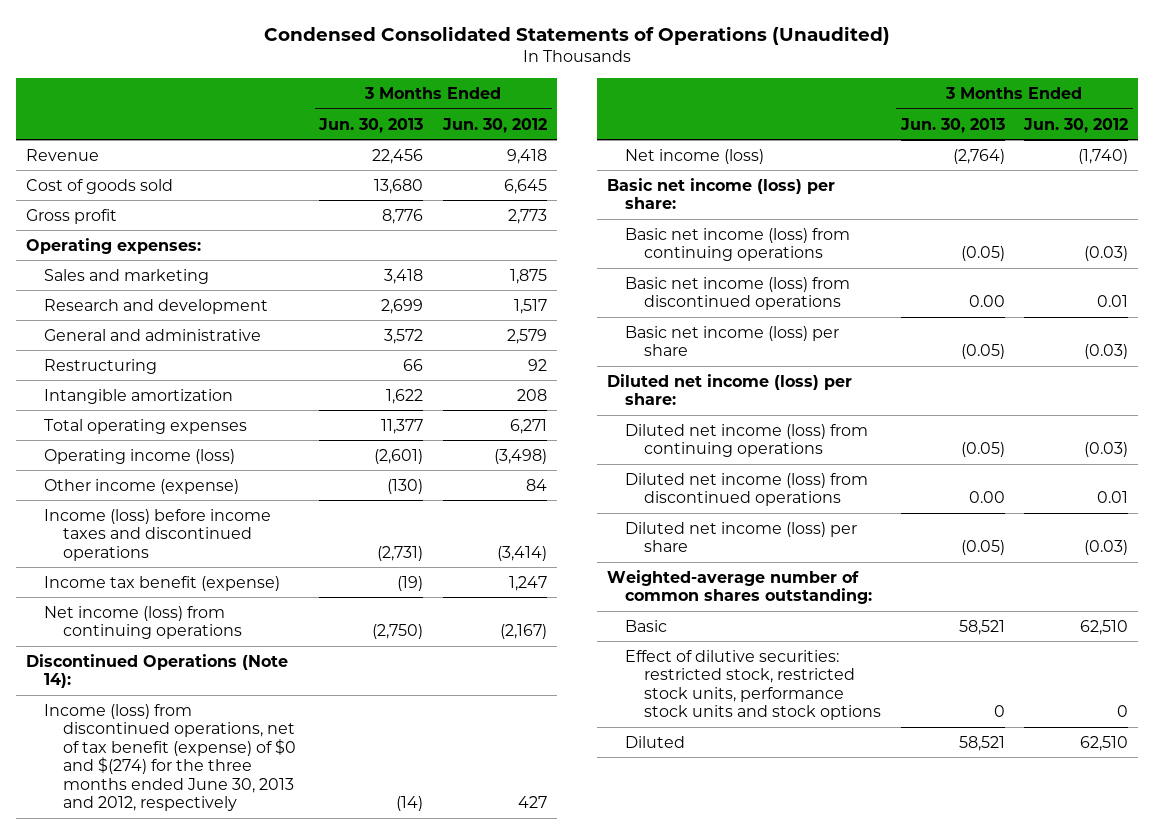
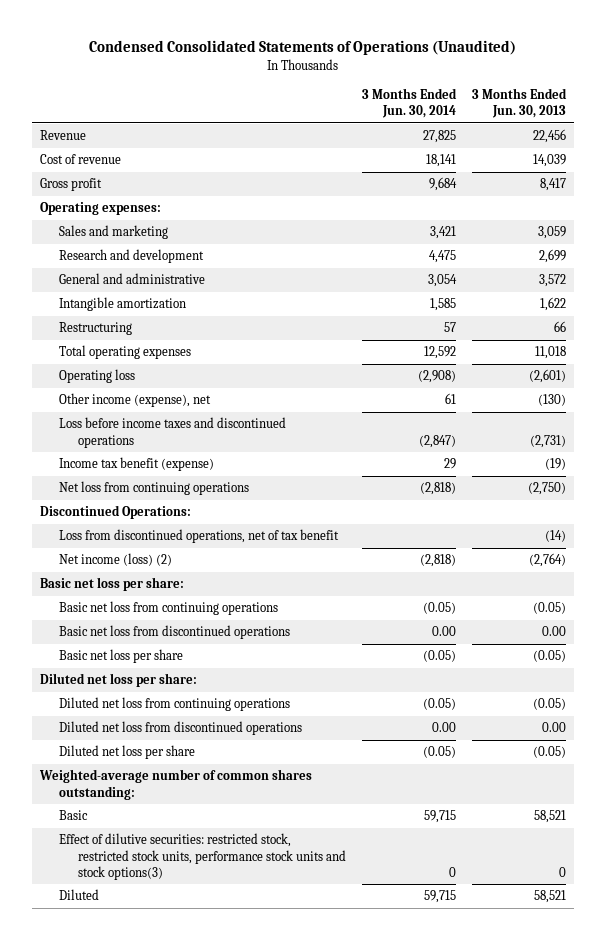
- | 3 Months Ended Jun. 30, 2013 | 3 Months Ended Jun. 30, 2012
+ | 3 Months Ended Jun. 30, 2014 | 3 Months Ended Jun. 30, 2013
- Cost of goods sold | 13,680 | 6,645
- Gross profit | 8,776 | 2,773
+ Cost of revenue | 18,141 | 14,039
+ Gross profit | 9,684 | 8,417
- Sales and marketing | 3,418 | 1,875
+ Sales and marketing | 3,421 | 3,059
- Total operating expenses | 11,377 | 6,271
- Operating income (loss) | (2,601) | (3,498)
- Other income (expense) | (130) | 84
- Income (loss) before income taxes and discontinued operations | (2,731) | (3,414)
moved down: Restructuring | 57 | 66
+ Total operating expenses | 12,592 | 11,018
+ Operating loss | (2,908) | (2,601)
+ Other income (expense), net | 61 | (130)
+ Loss before income taxes and discontinued operations | (2,847) | (2,731)
- Net income (loss) from continuing operations | (2,750) | (2,167)
- Discontinued Operations (Note 14):
- Income (loss) from discontinued operations, net of tax benefit (expense) of $0 and $(274) for the three months ended June 30, 2013 and 2012, respectively | (14) | 427
- Net income (loss) | (2,764) | (1,740)
- Basic net income (loss) per share:
- Basic net income (loss) from continuing operations | (0.05) | (0.03)
- Basic net income (loss) from discontinued operations | 0.00 | 0.01
- Basic net income (loss) per share | (0.05) | (0.03)
- Diluted net income (loss) per share:
- Diluted net income (loss) from continuing operations | (0.05) | (0.03)
- Diluted net income (loss) from discontinued operations | 0.00 | 0.01
- Diluted net income (loss) per share | (0.05) | (0.03)
+ Net loss from continuing operations | (2,818) | (2,750)
+ Discontinued Operations:
+ Loss from discontinued operations, net of tax benefit | | (14)
+ Net income (loss) (2) | (2,818) | (2,764)
+ Basic net loss per share:
+ Basic net loss from continuing operations | (0.05) | (0.05)
+ Basic net loss from discontinued operations | 0.00 | 0.00
+ Basic net loss per share | (0.05) | (0.05)
+ Diluted net loss per share:
+ Diluted net loss from continuing operations | (0.05) | (0.05)
+ Diluted net loss from discontinued operations | 0.00 | 0.00
+ Diluted net loss per share | (0.05) | (0.05)
- Effect of dilutive securities: restricted stock, restricted stock units, performance stock units and stock options | 0 | 0
+ Effect of dilutive securities: restricted stock, restricted stock units, performance stock units and stock options(3) | 0 | 0

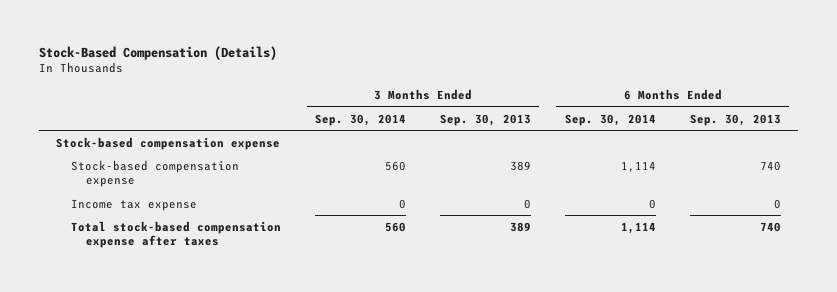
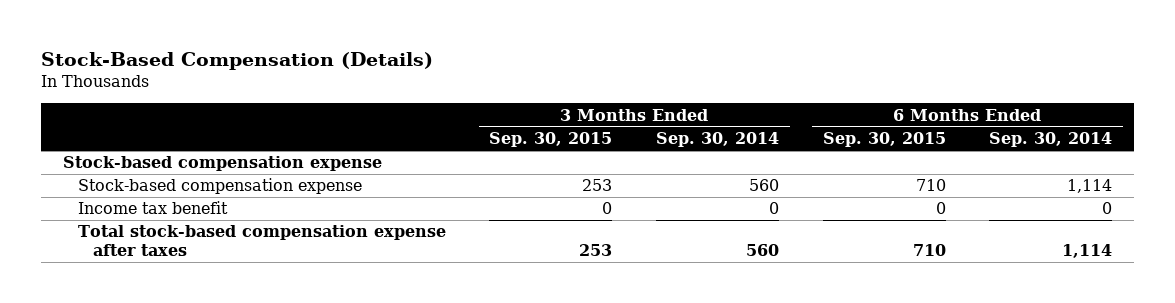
- | 3 Months Ended Sep. 30, 2014 | 3 Months Ended Sep. 30, 2013 | 6 Months Ended Sep. 30, 2014 | 6 Months Ended Sep. 30, 2013
+ | 3 Months Ended Sep. 30, 2015 | 3 Months Ended Sep. 30, 2014 | 6 Months Ended Sep. 30, 2015 | 6 Months Ended Sep. 30, 2014
- Income tax expense | 0 | 0 | 0 | 0
+ Income tax benefit | 0 | 0 | 0 | 0

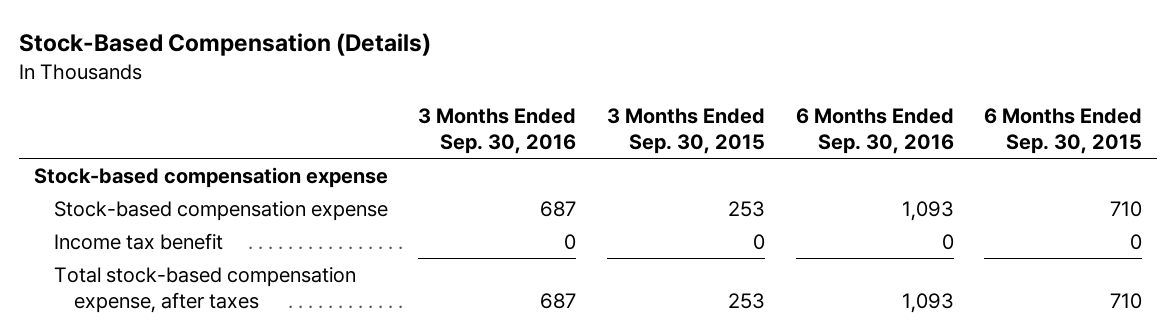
- | 3 Months Ended Sep. 30, 2015 | 3 Months Ended Sep. 30, 2014 | 6 Months Ended Sep. 30, 2015 | 6 Months Ended Sep. 30, 2014
+ | 3 Months Ended Sep. 30, 2016 | 3 Months Ended Sep. 30, 2015 | 6 Months Ended Sep. 30, 2016 | 6 Months Ended Sep. 30, 2015
- Total stock-based compensation expense after taxes | 253 | 560 | 710 | 1,114
+ Total stock-based compensation expense, after taxes | 687 | 253 | 1,093 | 710

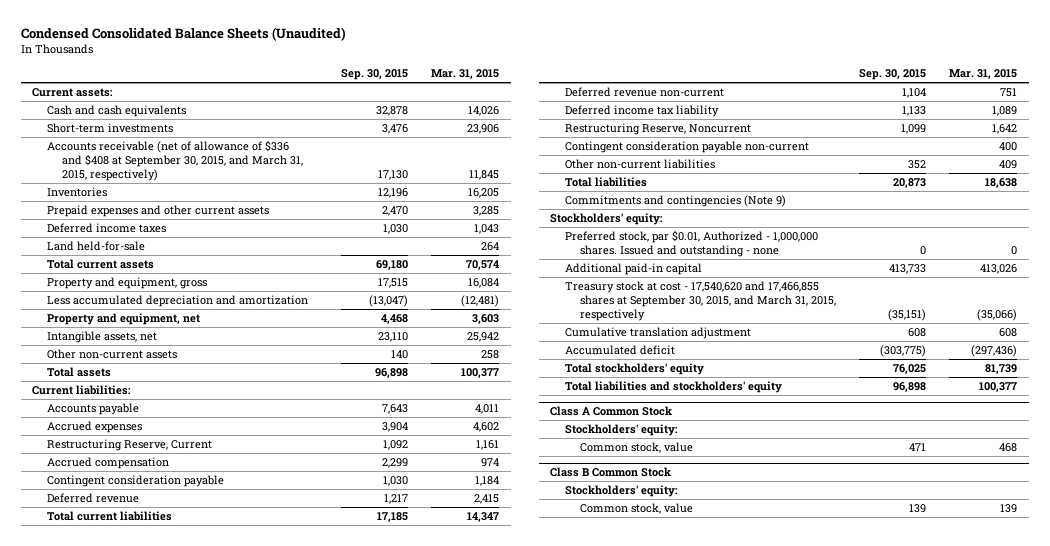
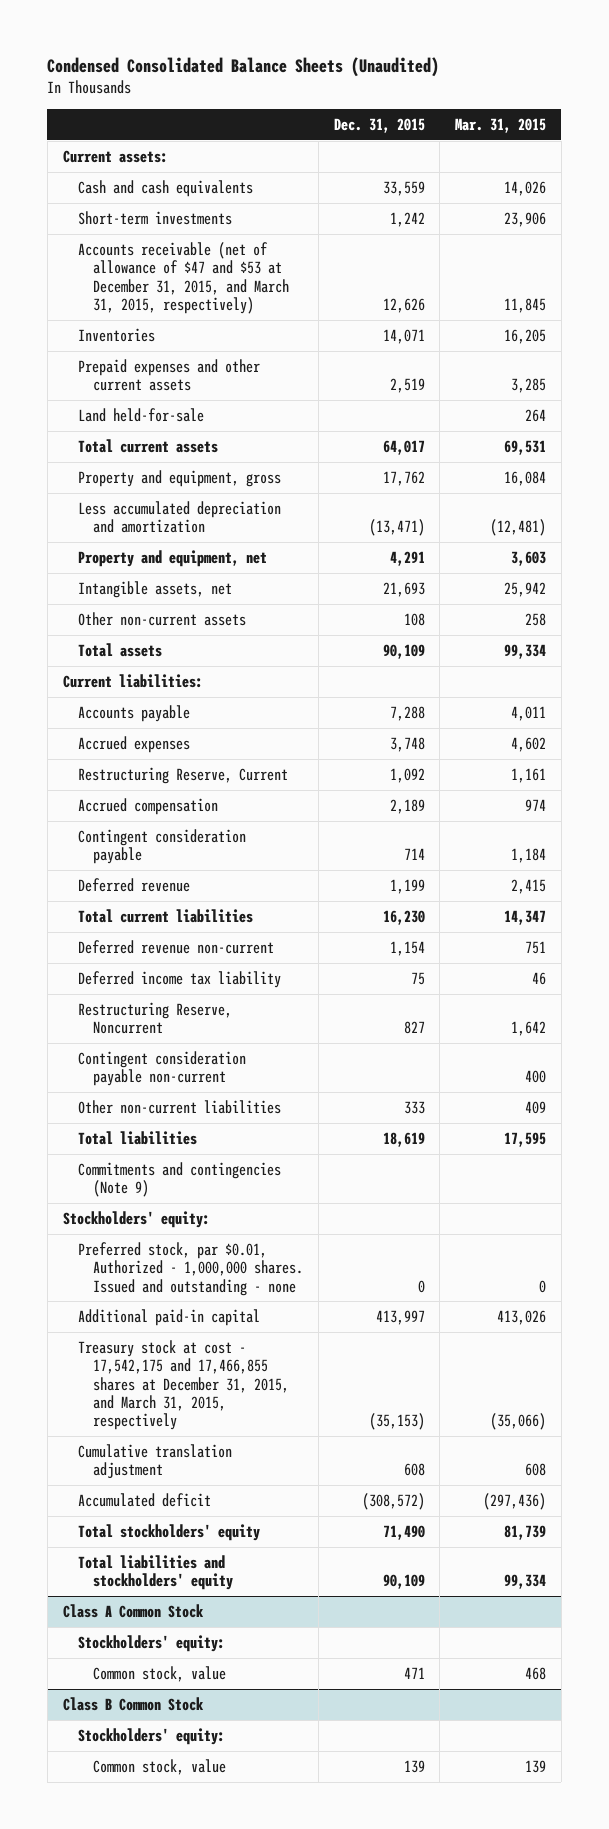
- | Sep. 30, 2015 | Mar. 31, 2015
+ | Dec. 31, 2015 | Mar. 31, 2015
- Accounts receivable (net of allowance of $336 and $408 at September 30, 2015, and March 31, 2015, respectively) | 17,130 | 11,845
+ Accounts receivable (net of allowance of $47 and $53 at December 31, 2015, and March 31, 2015, respectively) | 12,626 | 11,845
- Deferred income taxes | 1,030 | 1,043
- Total current assets | 69,180 | 70,574
+ Total current assets | 64,017 | 69,531
- Total assets | 96,898 | 100,377
+ Total assets | 90,109 | 99,334
- Deferred income tax liability | 1,133 | 1,089
+ Deferred income tax liability | 75 | 46
- Total liabilities | 20,873 | 18,638
+ Total liabilities | 18,619 | 17,595
- Treasury stock at cost - 17,540,620 and 17,466,855 shares at September 30, 2015, and March 31, 2015, respectively | (35,151) | (35,066)
+ Treasury stock at cost - 17,542,175 and 17,466,855 shares at December 31, 2015, and March 31, 2015, respectively | (35,153) | (35,066)
- Total liabilities and stockholders' equity | 96,898 | 100,377
+ Total liabilities and stockholders' equity | 90,109 | 99,334

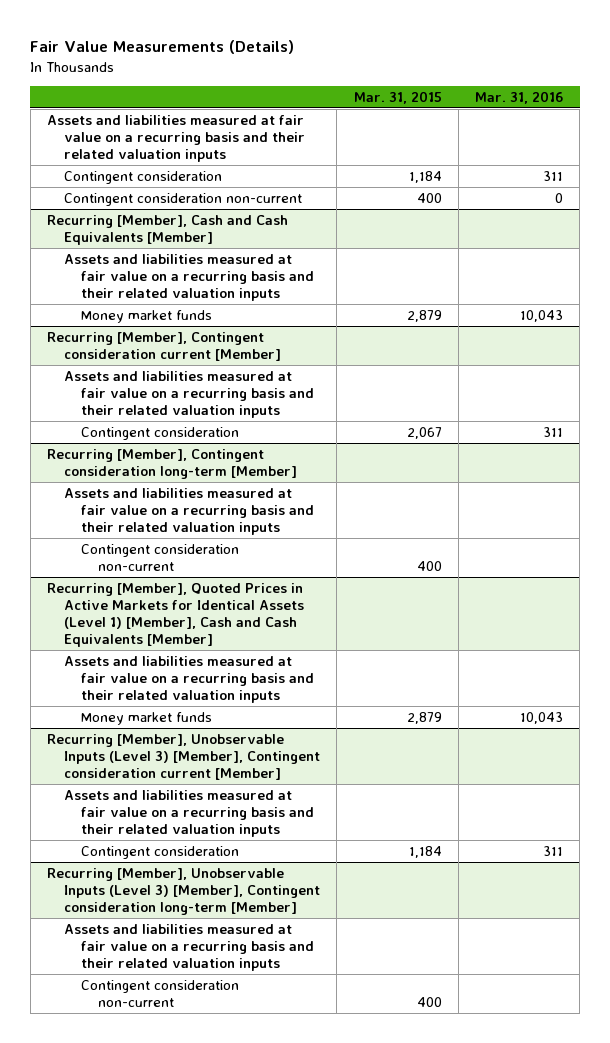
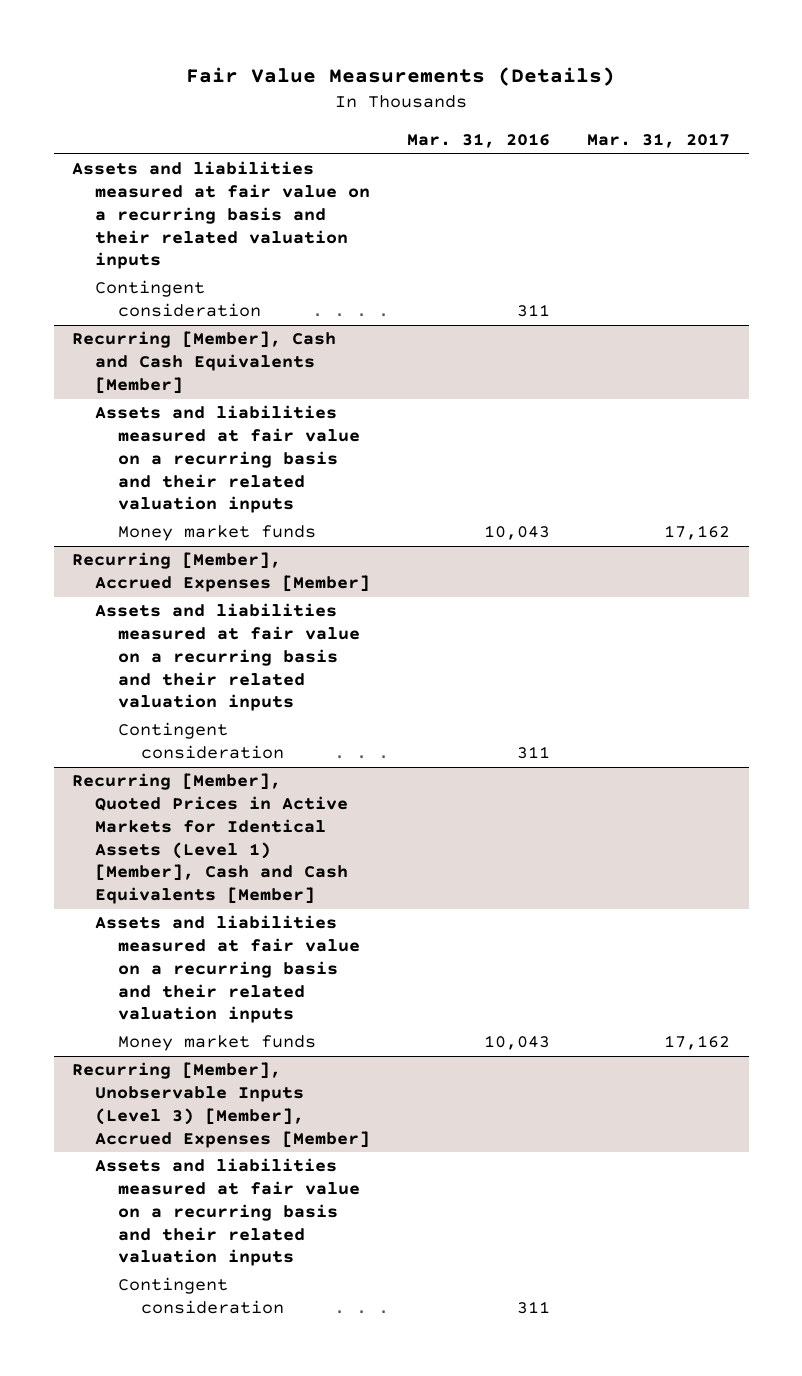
- | Mar. 31, 2015 | Mar. 31, 2016
+ | Mar. 31, 2016 | Mar. 31, 2017
- Contingent consideration non-current | 400 | 0
- Recurring [Member], Contingent consideration current [Member]
+ Recurring [Member], Accrued Expenses [Member]
- Recurring [Member], Contingent consideration long-term [Member]
- Assets and liabilities measured at fair value on a recurring basis and their related valuation inputs
- Contingent consideration non-current | 400 |
- Recurring [Member], Unobservable Inputs (Level 3) [Member], Contingent consideration current [Member]
+ Recurring [Member], Unobservable Inputs (Level 3) [Member], Accrued Expenses [Member]
- Recurring [Member], Unobservable Inputs (Level 3) [Member], Contingent consideration long-term [Member]
- Assets and liabilities measured at fair value on a recurring basis and their related valuation inputs
- Contingent consideration non-current | 400 |

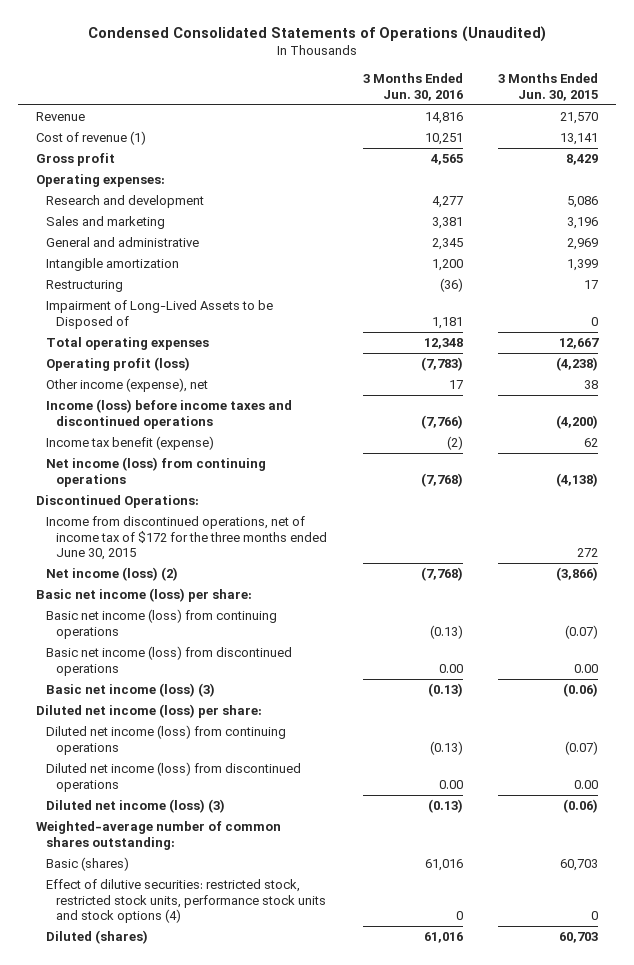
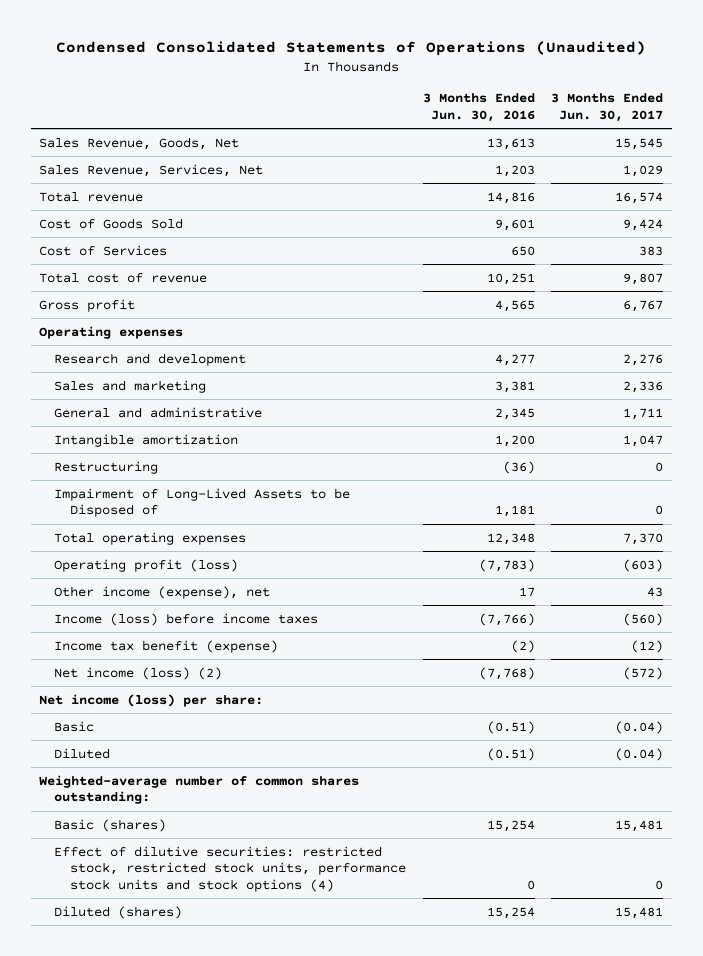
- | 3 Months Ended Jun. 30, 2016 | 3 Months Ended Jun. 30, 2015
+ | 3 Months Ended Jun. 30, 2016 | 3 Months Ended Jun. 30, 2017
- Revenue | 14,816 | 21,570
- Cost of revenue (1) | 10,251 | 13,141
+ Sales Revenue, Goods, Net | 13,613 | 15,545
+ Sales Revenue, Services, Net | 1,203 | 1,029
+ Total revenue | 14,816 | 16,574
+ Cost of Goods Sold | 9,601 | 9,424
+ Cost of Services | 650 | 383
+ Total cost of revenue | 10,251 | 9,807
- Operating expenses:
+ Operating expenses
- Income (loss) before income taxes and discontinued operations | (7,766) | (4,200)
+ Income (loss) before income taxes | (7,766) | (560)
- Net income (loss) from continuing operations | (7,768) | (4,138)
- Discontinued Operations:
- Income from discontinued operations, net of income tax of $172 for the three months ended June 30, 2015 | | 272
- Basic net income (loss) per share:
- Basic net income (loss) from continuing operations | (0.13) | (0.07)
- Basic net income (loss) from discontinued operations | 0.00 | 0.00
- Basic net income (loss) (3) | (0.13) | (0.06)
- Diluted net income (loss) per share:
- Diluted net income (loss) from continuing operations | (0.13) | (0.07)
- Diluted net income (loss) from discontinued operations | 0.00 | 0.00
- Diluted net income (loss) (3) | (0.13) | (0.06)
+ Net income (loss) per share:
+ Basic | (0.51) | (0.04)
+ Diluted | (0.51) | (0.04)
- Basic (shares) | 61,016 | 60,703
+ Basic (shares) | 15,254 | 15,481
- Diluted (shares) | 61,016 | 60,703
+ Diluted (shares) | 15,254 | 15,481

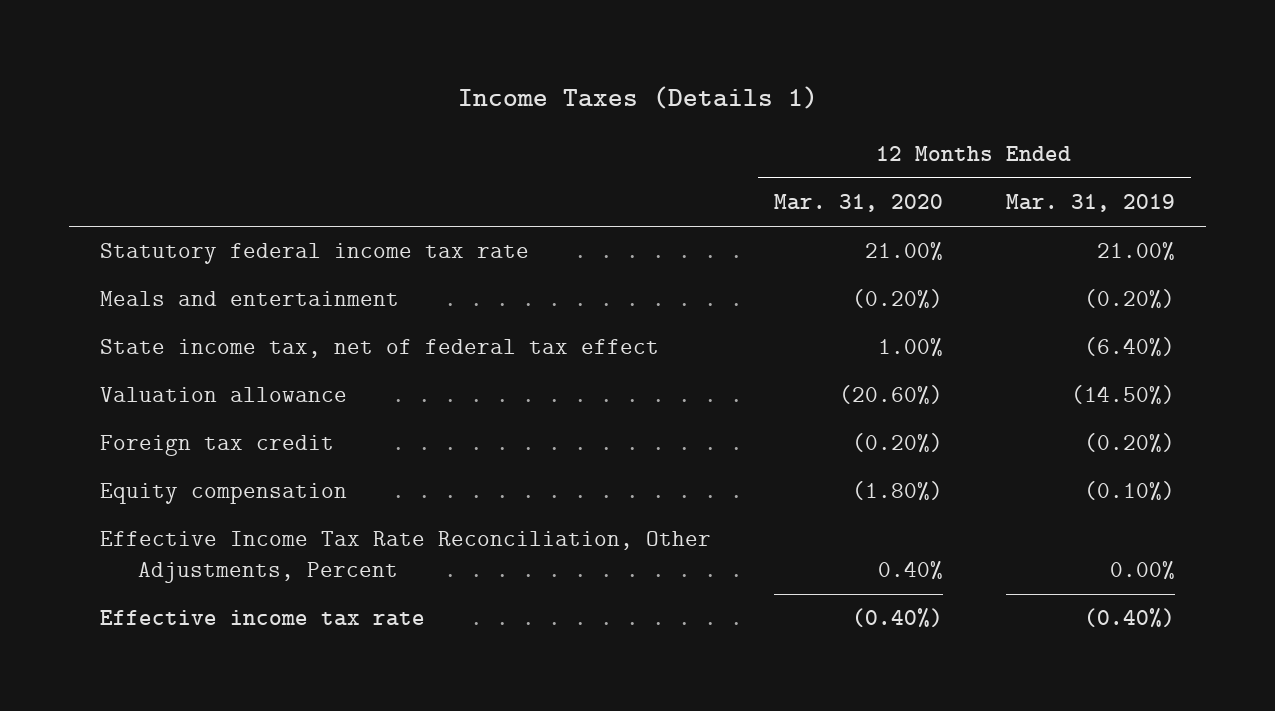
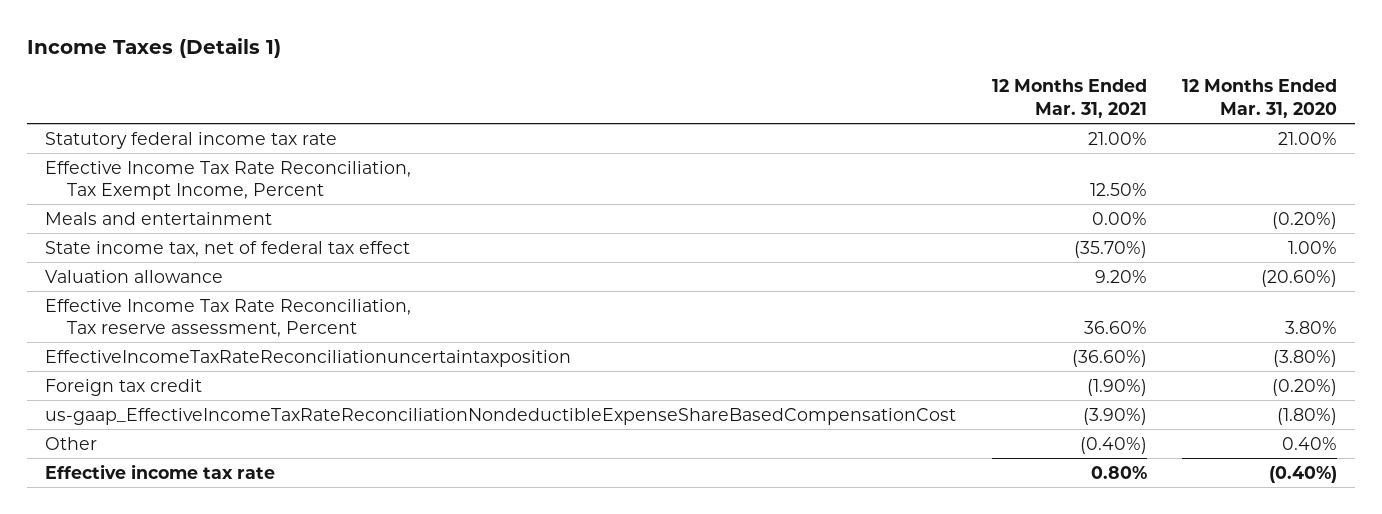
- | 12 Months Ended Mar. 31, 2020 | 12 Months Ended Mar. 31, 2019
+ | 12 Months Ended Mar. 31, 2021 | 12 Months Ended Mar. 31, 2020
+ Effective Income Tax Rate Reconciliation, Tax Exempt Income, Percent | 12.50% |
+ Effective Income Tax Rate Reconciliation, Tax reserve assessment, Percent | 36.60% | 3.80%
+ EffectiveIncomeTaxRateReconciliationuncertaintaxposition | (36.60%) | (3.80%)
- Equity compensation | (1.80%) | (0.10%)
- Effective Income Tax Rate Reconciliation, Other Adjustments, Percent | 0.40% | 0.00%
+ us-gaap_EffectiveIncomeTaxRateReconciliationNondeductibleExpenseShareBasedCompensationCost | (3.90%) | (1.80%)
+ Other | (0.40%) | 0.40%

